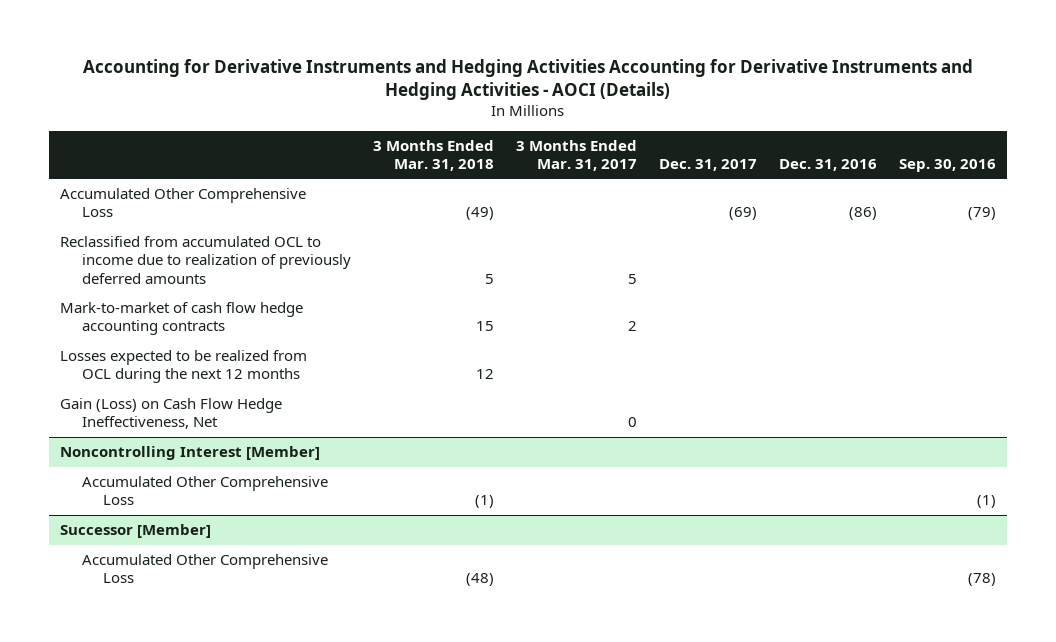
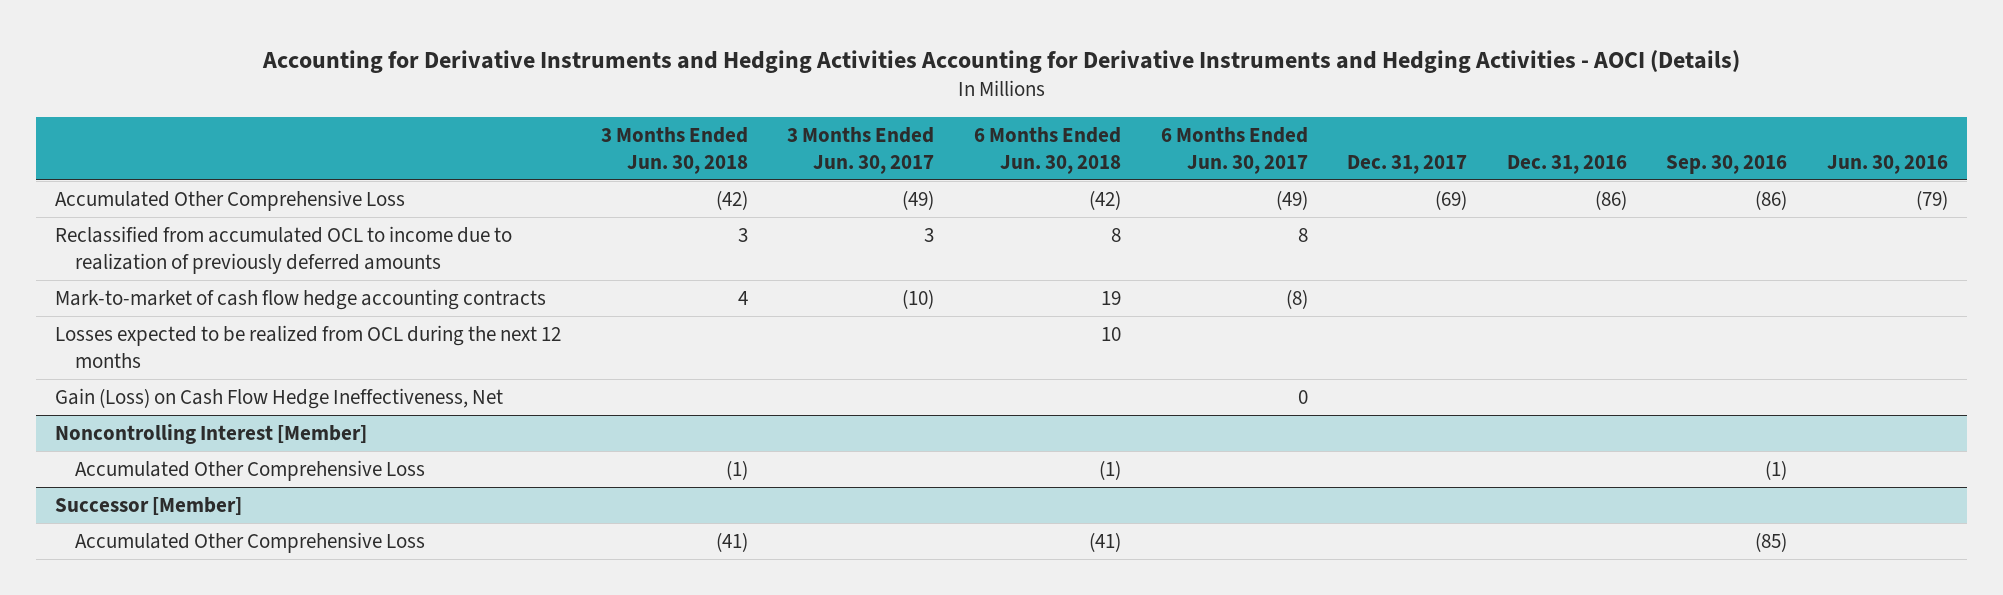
- | 3 Months Ended Mar. 31, 2018 | 3 Months Ended Mar. 31, 2017 | Dec. 31, 2017 | Dec. 31, 2016 | Sep. 30, 2016
+ | 3 Months Ended Jun. 30, 2018 | 3 Months Ended Jun. 30, 2017 | 6 Months Ended Jun. 30, 2018 | 6 Months Ended Jun. 30, 2017 | Dec. 31, 2017 | Dec. 31, 2016 | Sep. 30, 2016 | Jun. 30, 2016
- Accumulated Other Comprehensive Loss | (49) | | (69) | (86) | (79)
+ Accumulated Other Comprehensive Loss | (42) | (49) | (42) | (49) | (69) | (86) | (86) | (79)
@ Successor [Member]
- Accumulated Other Comprehensive Loss | (48) | | | | (78)
+ Accumulated Other Comprehensive Loss | (41) | | (41) | | | | (85) |

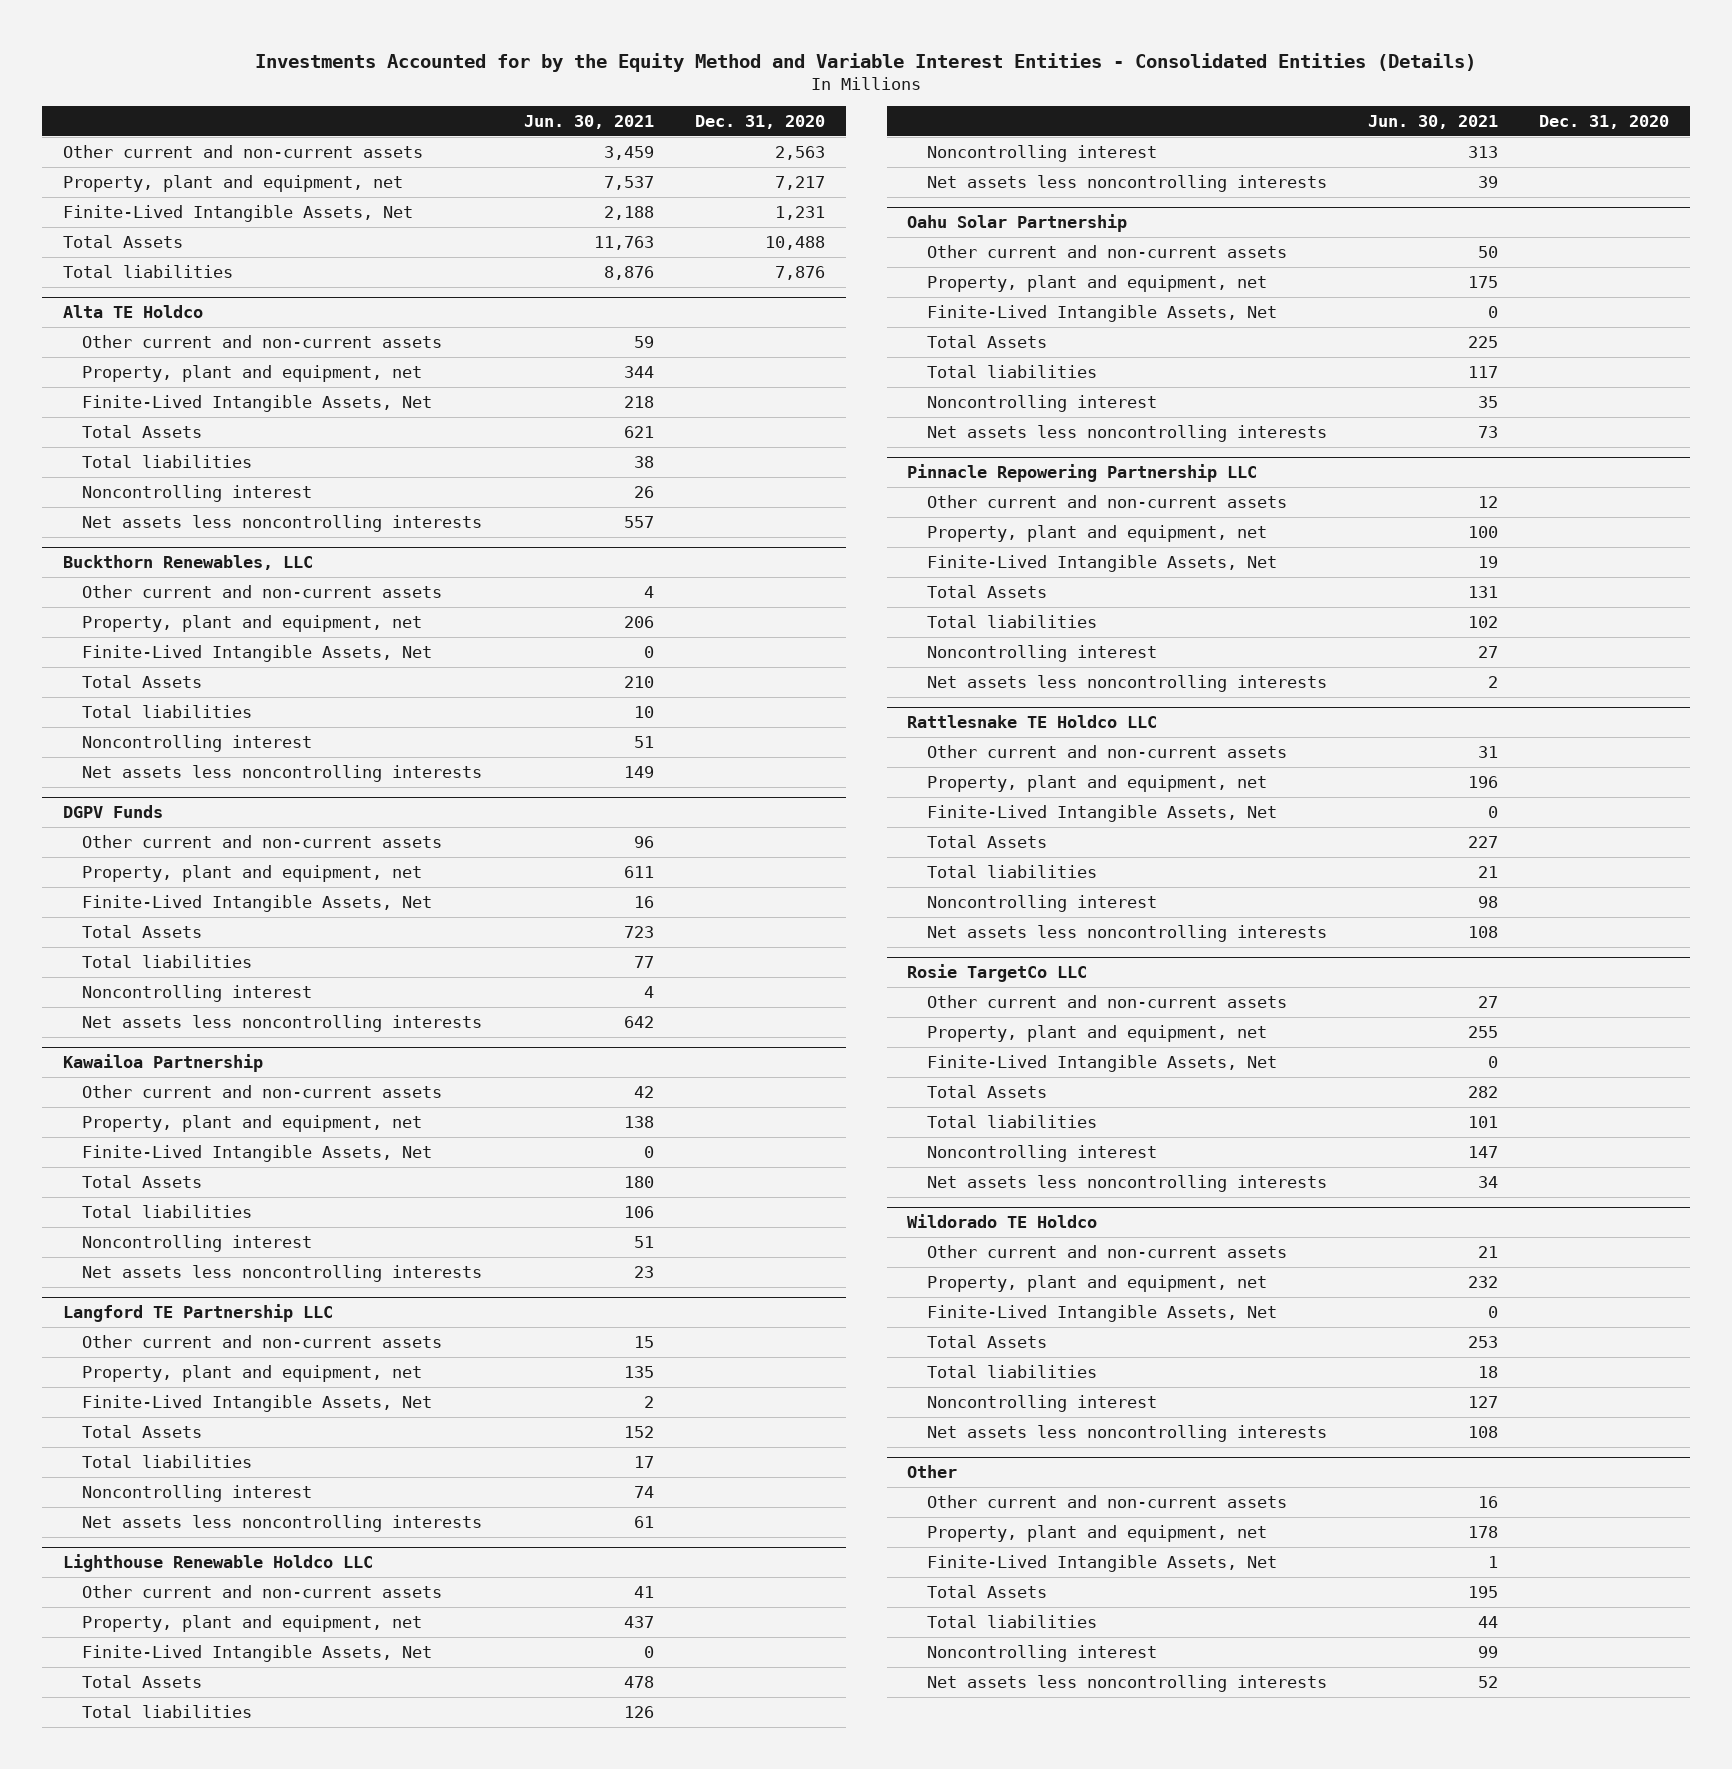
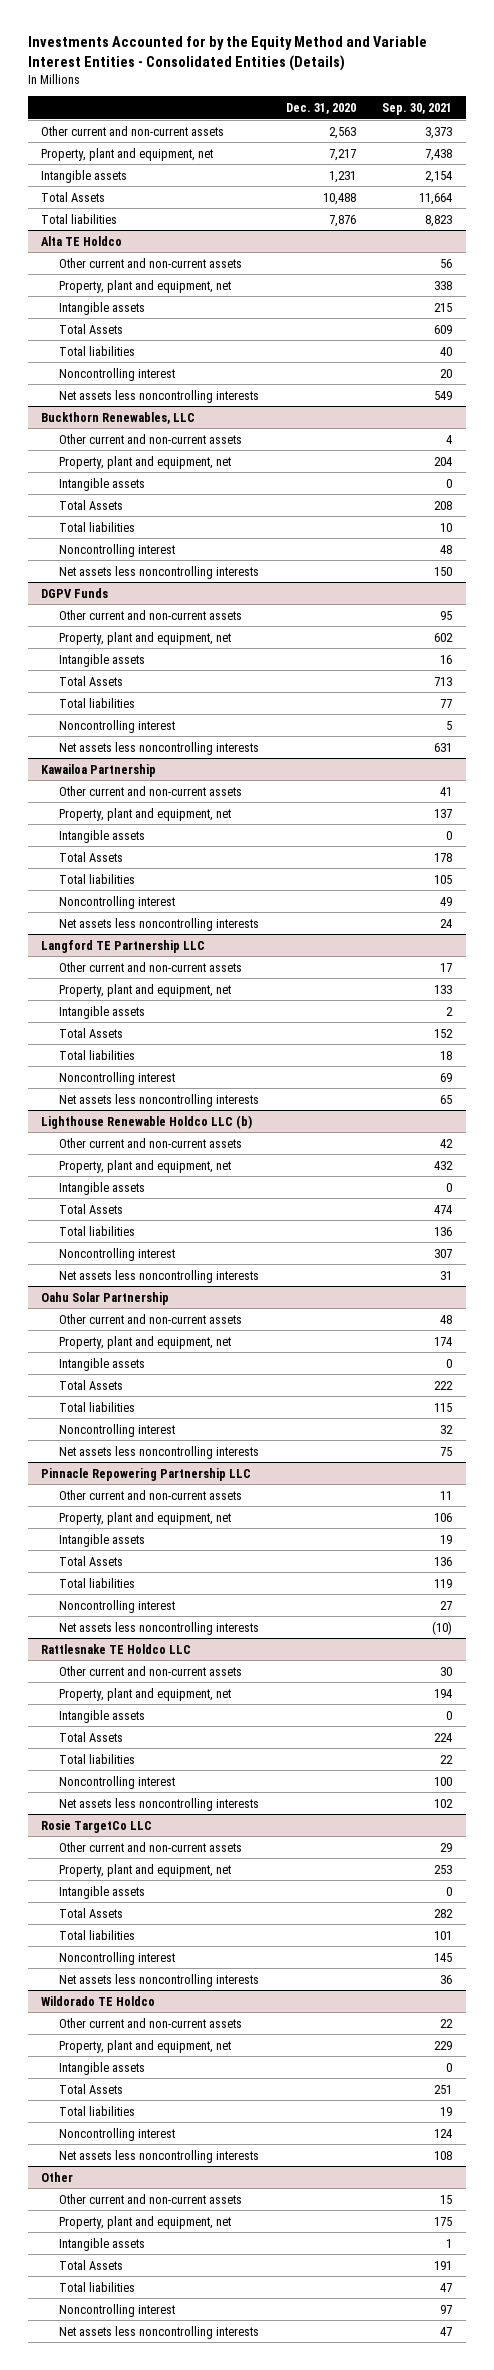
- | Jun. 30, 2021 | Dec. 31, 2020
+ | Dec. 31, 2020 | Sep. 30, 2021
- Finite-Lived Intangible Assets, Net | 2,188 | 1,231
+ Intangible assets | 1,231 | 2,154
@ Alta TE Holdco
- Finite-Lived Intangible Assets, Net | 218 |
+ Intangible assets | | 215
@ Buckthorn Renewables, LLC
- Finite-Lived Intangible Assets, Net | 0 |
+ Intangible assets | | 0
@ DGPV Funds
- Finite-Lived Intangible Assets, Net | 16 |
+ Intangible assets | | 16
@ Kawailoa Partnership
- Finite-Lived Intangible Assets, Net | 0 |
+ Intangible assets | | 0
@ Langford TE Partnership LLC
- Finite-Lived Intangible Assets, Net | 2 |
+ Intangible assets | | 2
- Lighthouse Renewable Holdco LLC
+ Lighthouse Renewable Holdco LLC (b)
- Finite-Lived Intangible Assets, Net | 0 |
+ Intangible assets | | 0
@ Oahu Solar Partnership
- Finite-Lived Intangible Assets, Net | 0 |
+ Intangible assets | | 0
@ Pinnacle Repowering Partnership LLC
- Finite-Lived Intangible Assets, Net | 19 |
+ Intangible assets | | 19
@ Rattlesnake TE Holdco LLC
- Finite-Lived Intangible Assets, Net | 0 |
+ Intangible assets | | 0
@ Rosie TargetCo LLC
- Finite-Lived Intangible Assets, Net | 0 |
+ Intangible assets | | 0
@ Wildorado TE Holdco
- Finite-Lived Intangible Assets, Net | 0 |
+ Intangible assets | | 0
@ Other
- Finite-Lived Intangible Assets, Net | 1 |
+ Intangible assets | | 1

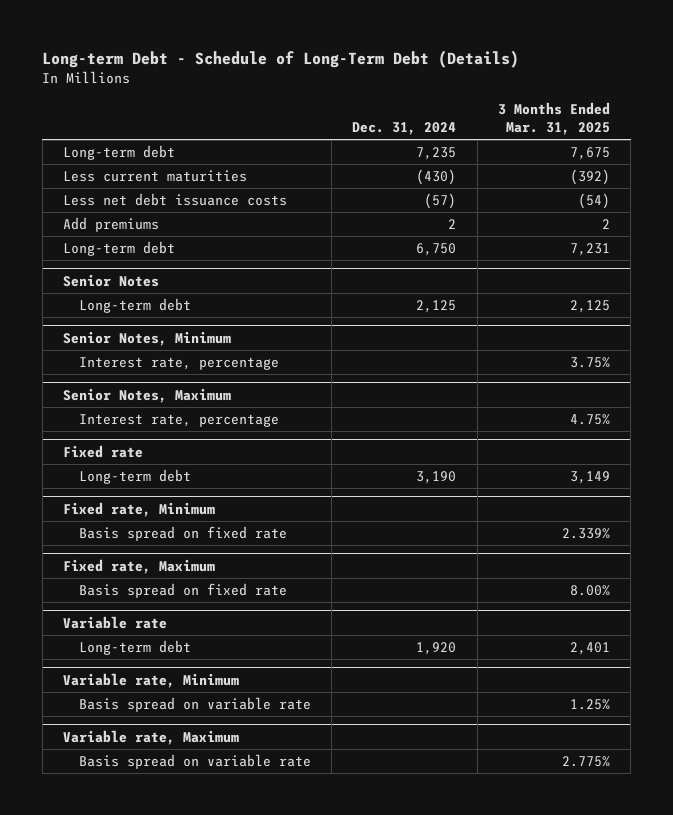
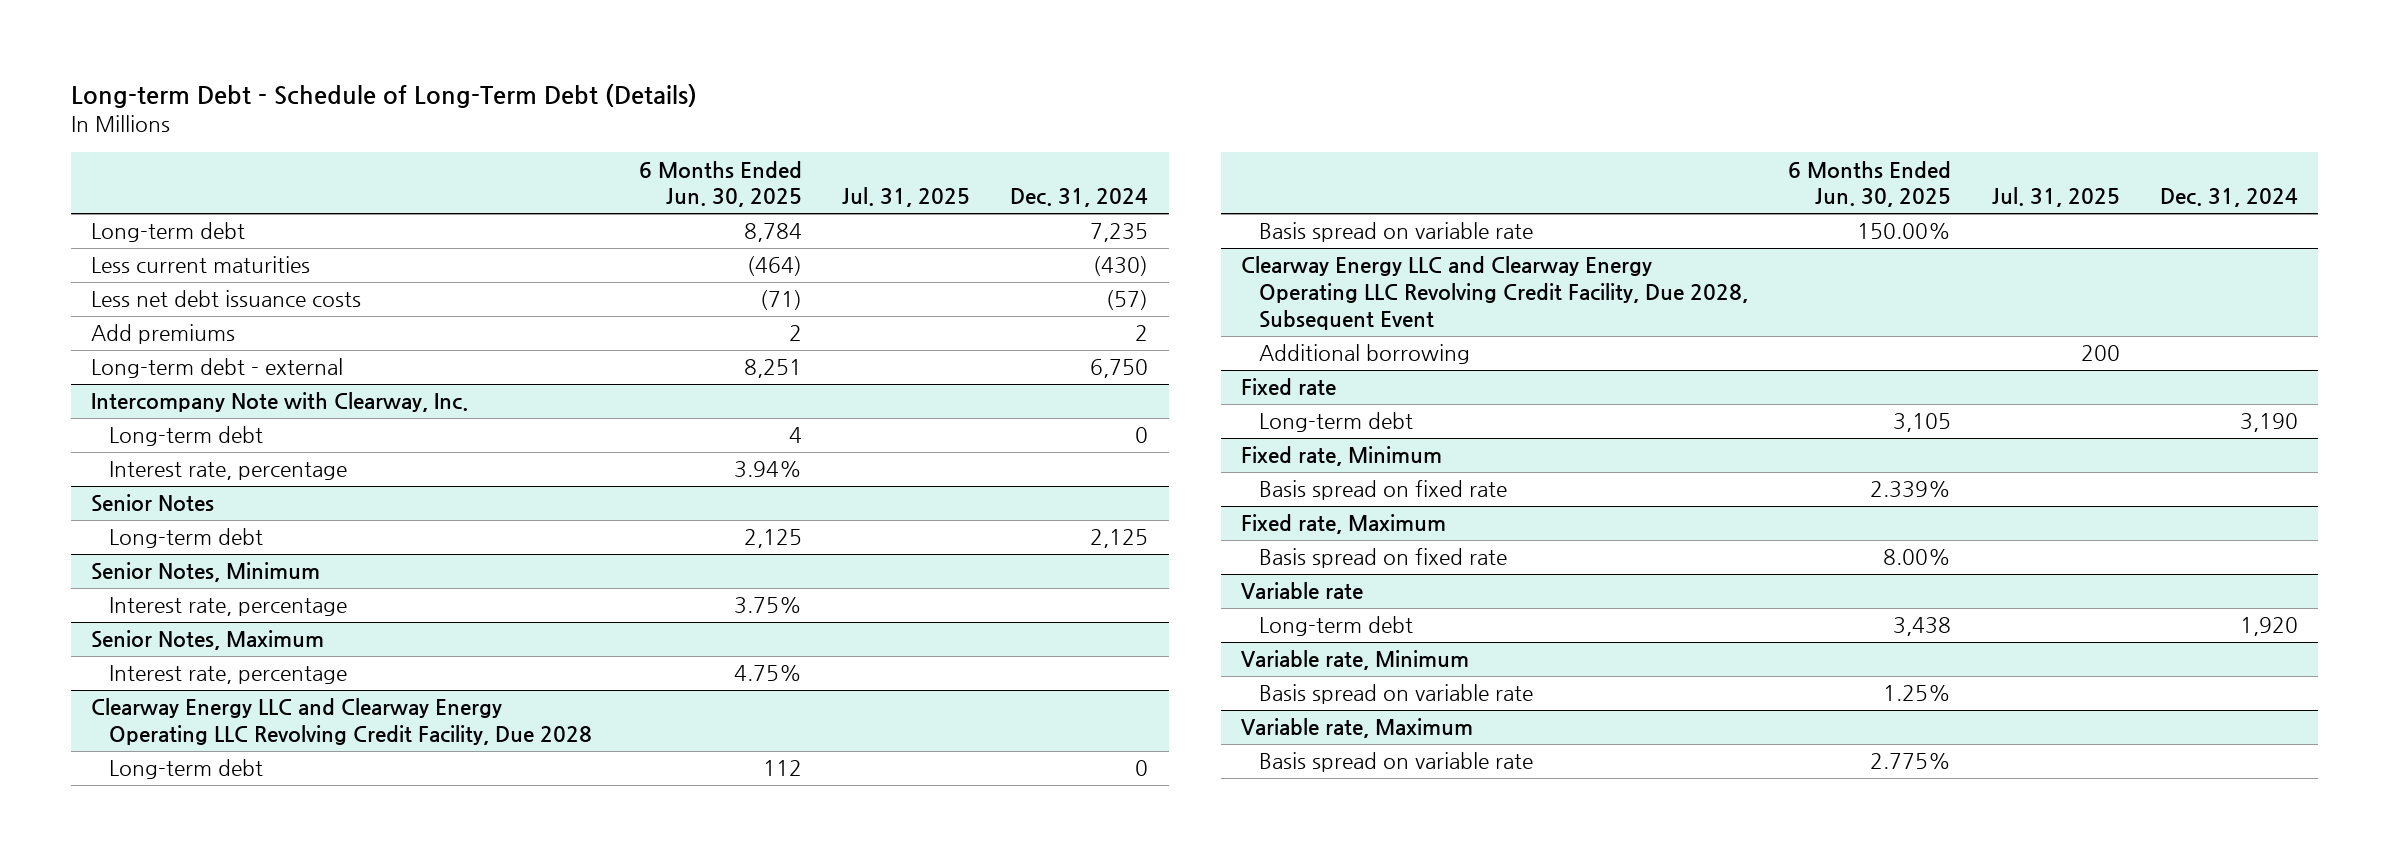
- | Dec. 31, 2024 | 3 Months Ended Mar. 31, 2025
+ | 6 Months Ended Jun. 30, 2025 | Jul. 31, 2025 | Dec. 31, 2024
- Long-term debt | 6,750 | 7,231
+ Long-term debt - external | 8,251 | | 6,750
+ Intercompany Note with Clearway, Inc.
+ Long-term debt | 4 | | 0
+ Interest rate, percentage | 3.94% | |
+ Clearway Energy LLC and Clearway Energy Operating LLC Revolving Credit Facility, Due 2028
+ Long-term debt | 112 | | 0
+ Basis spread on variable rate | 150.00% | |
+ Clearway Energy LLC and Clearway Energy Operating LLC Revolving Credit Facility, Due 2028, Subsequent Event
+ Additional borrowing | | 200 |

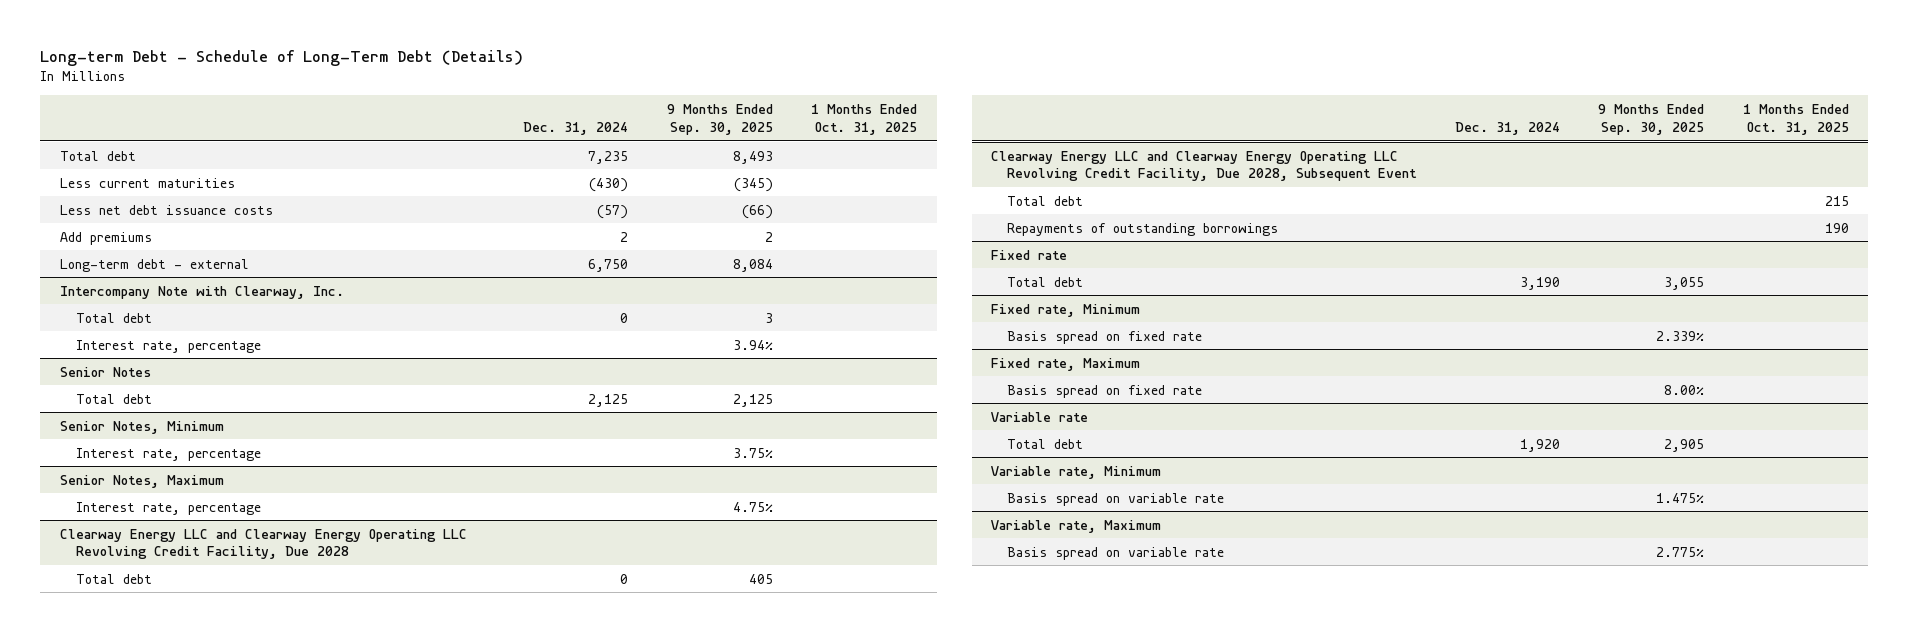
- | 6 Months Ended Jun. 30, 2025 | Jul. 31, 2025 | Dec. 31, 2024
+ | Dec. 31, 2024 | 9 Months Ended Sep. 30, 2025 | 1 Months Ended Oct. 31, 2025
- Long-term debt | 8,784 | | 7,235
+ Total debt | 7,235 | 8,493 |
@ Intercompany Note with Clearway, Inc.
- Long-term debt | 4 | | 0
+ Total debt | 0 | 3 |
@ Senior Notes
- Long-term debt | 2,125 | | 2,125
+ Total debt | 2,125 | 2,125 |
@ Clearway Energy LLC and Clearway Energy Operating LLC Revolving Credit Facility, Due 2028
- Long-term debt | 112 | | 0
- Basis spread on variable rate | 150.00% | |
+ Total debt | 0 | 405 |
@ Clearway Energy LLC and Clearway Energy Operating LLC Revolving Credit Facility, Due 2028, Subsequent Event
- Additional borrowing | | 200 |
+ Total debt | | | 215
+ Repayments of outstanding borrowings | | | 190
@ Fixed rate
- Long-term debt | 3,105 | | 3,190
+ Total debt | 3,190 | 3,055 |
@ Variable rate
- Long-term debt | 3,438 | | 1,920
+ Total debt | 1,920 | 2,905 |

